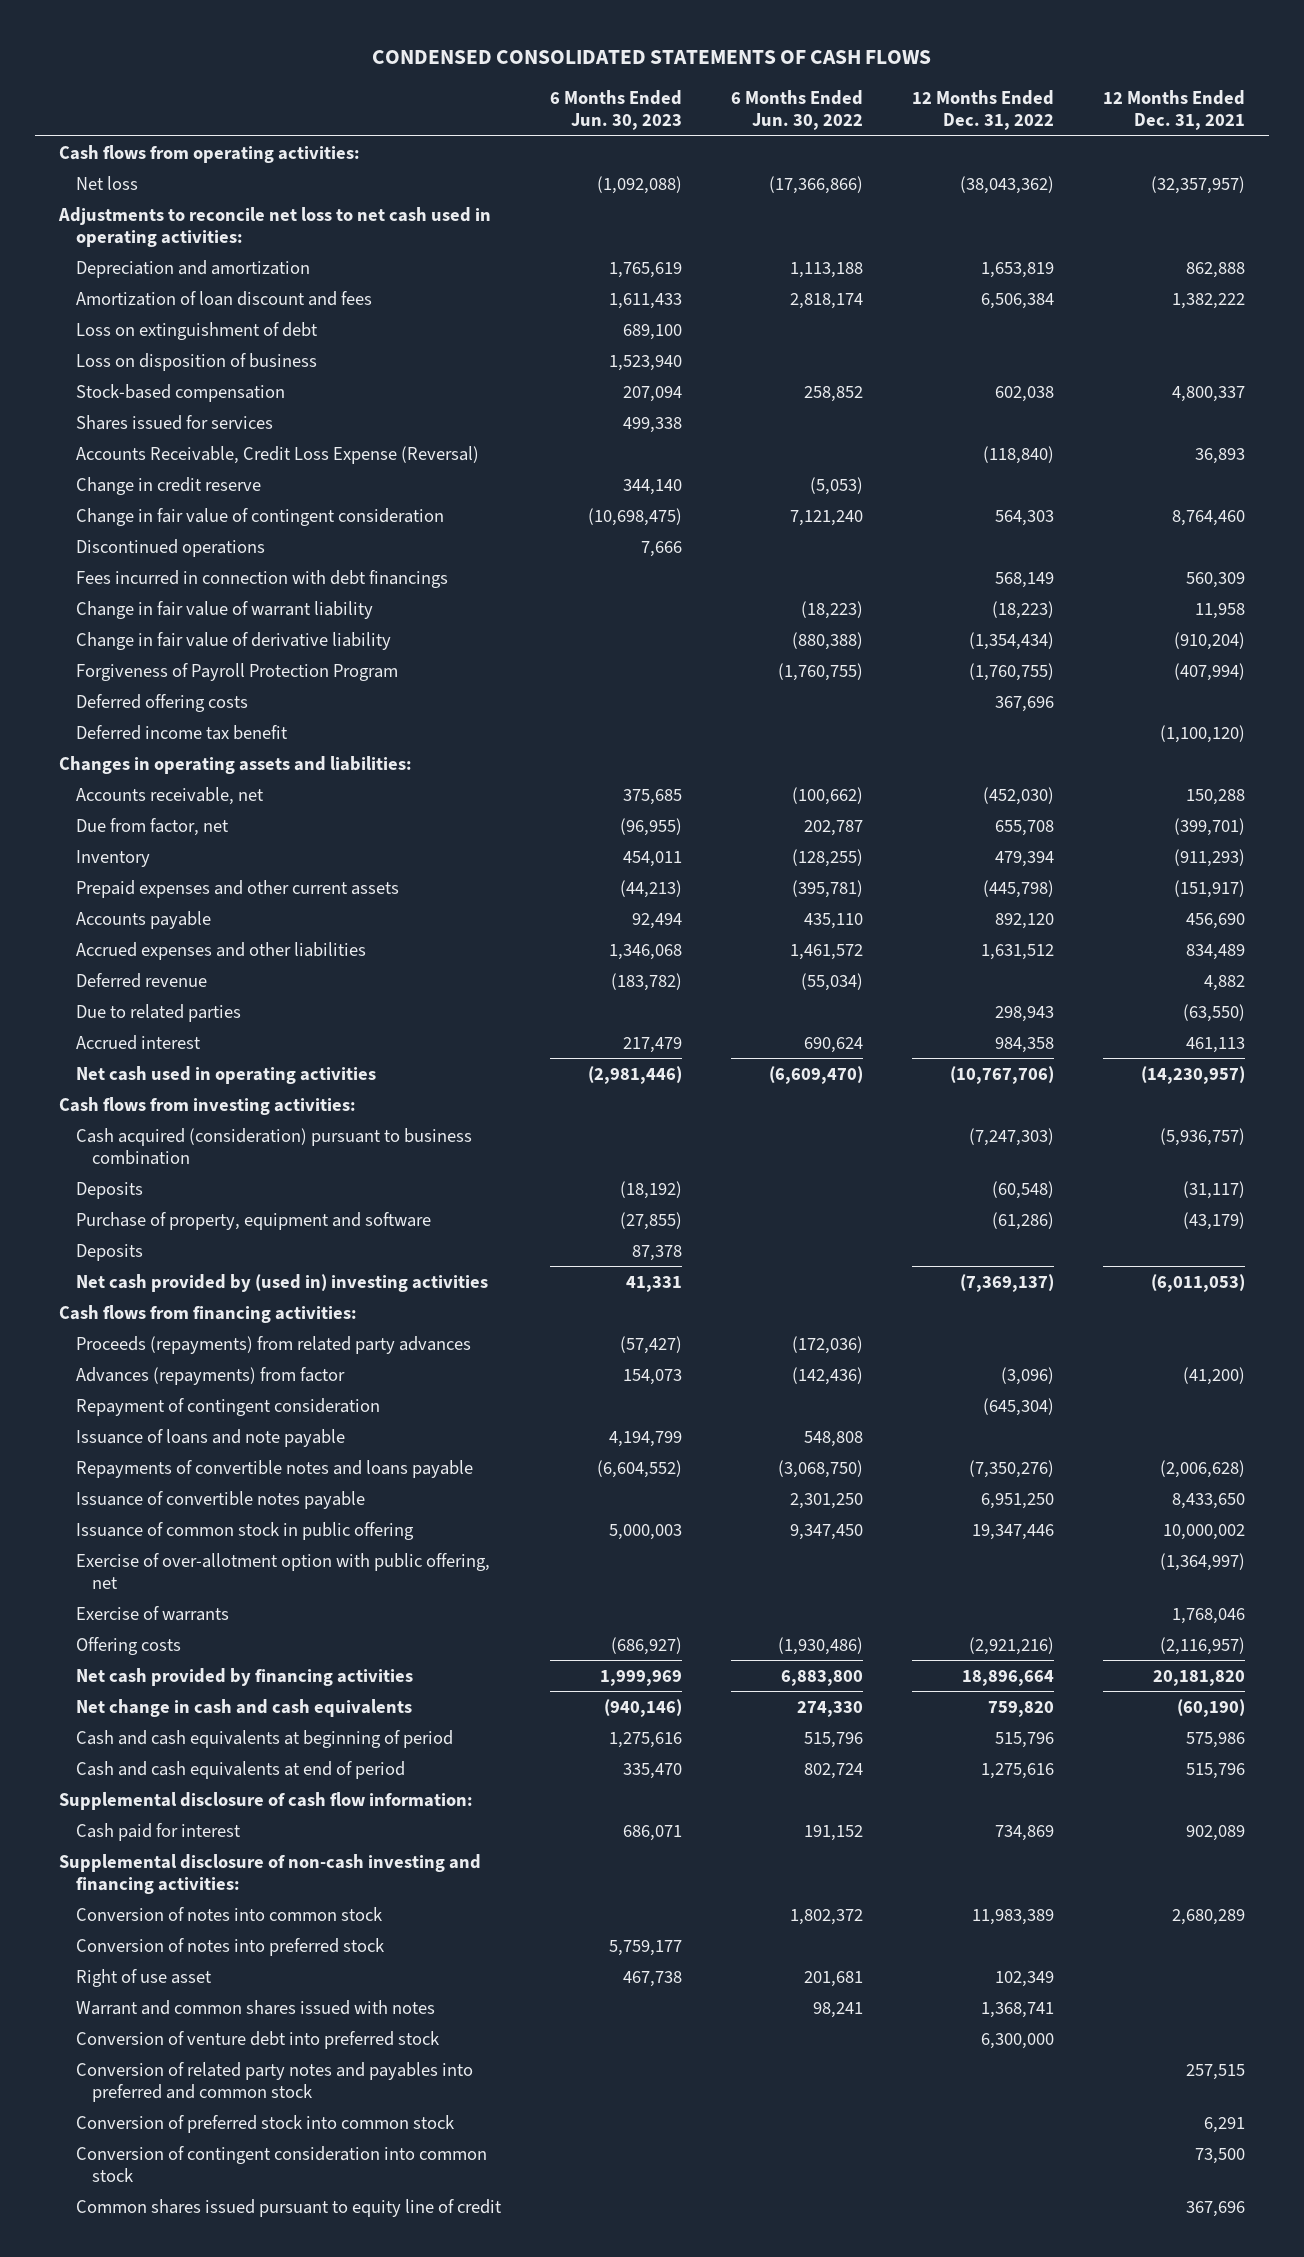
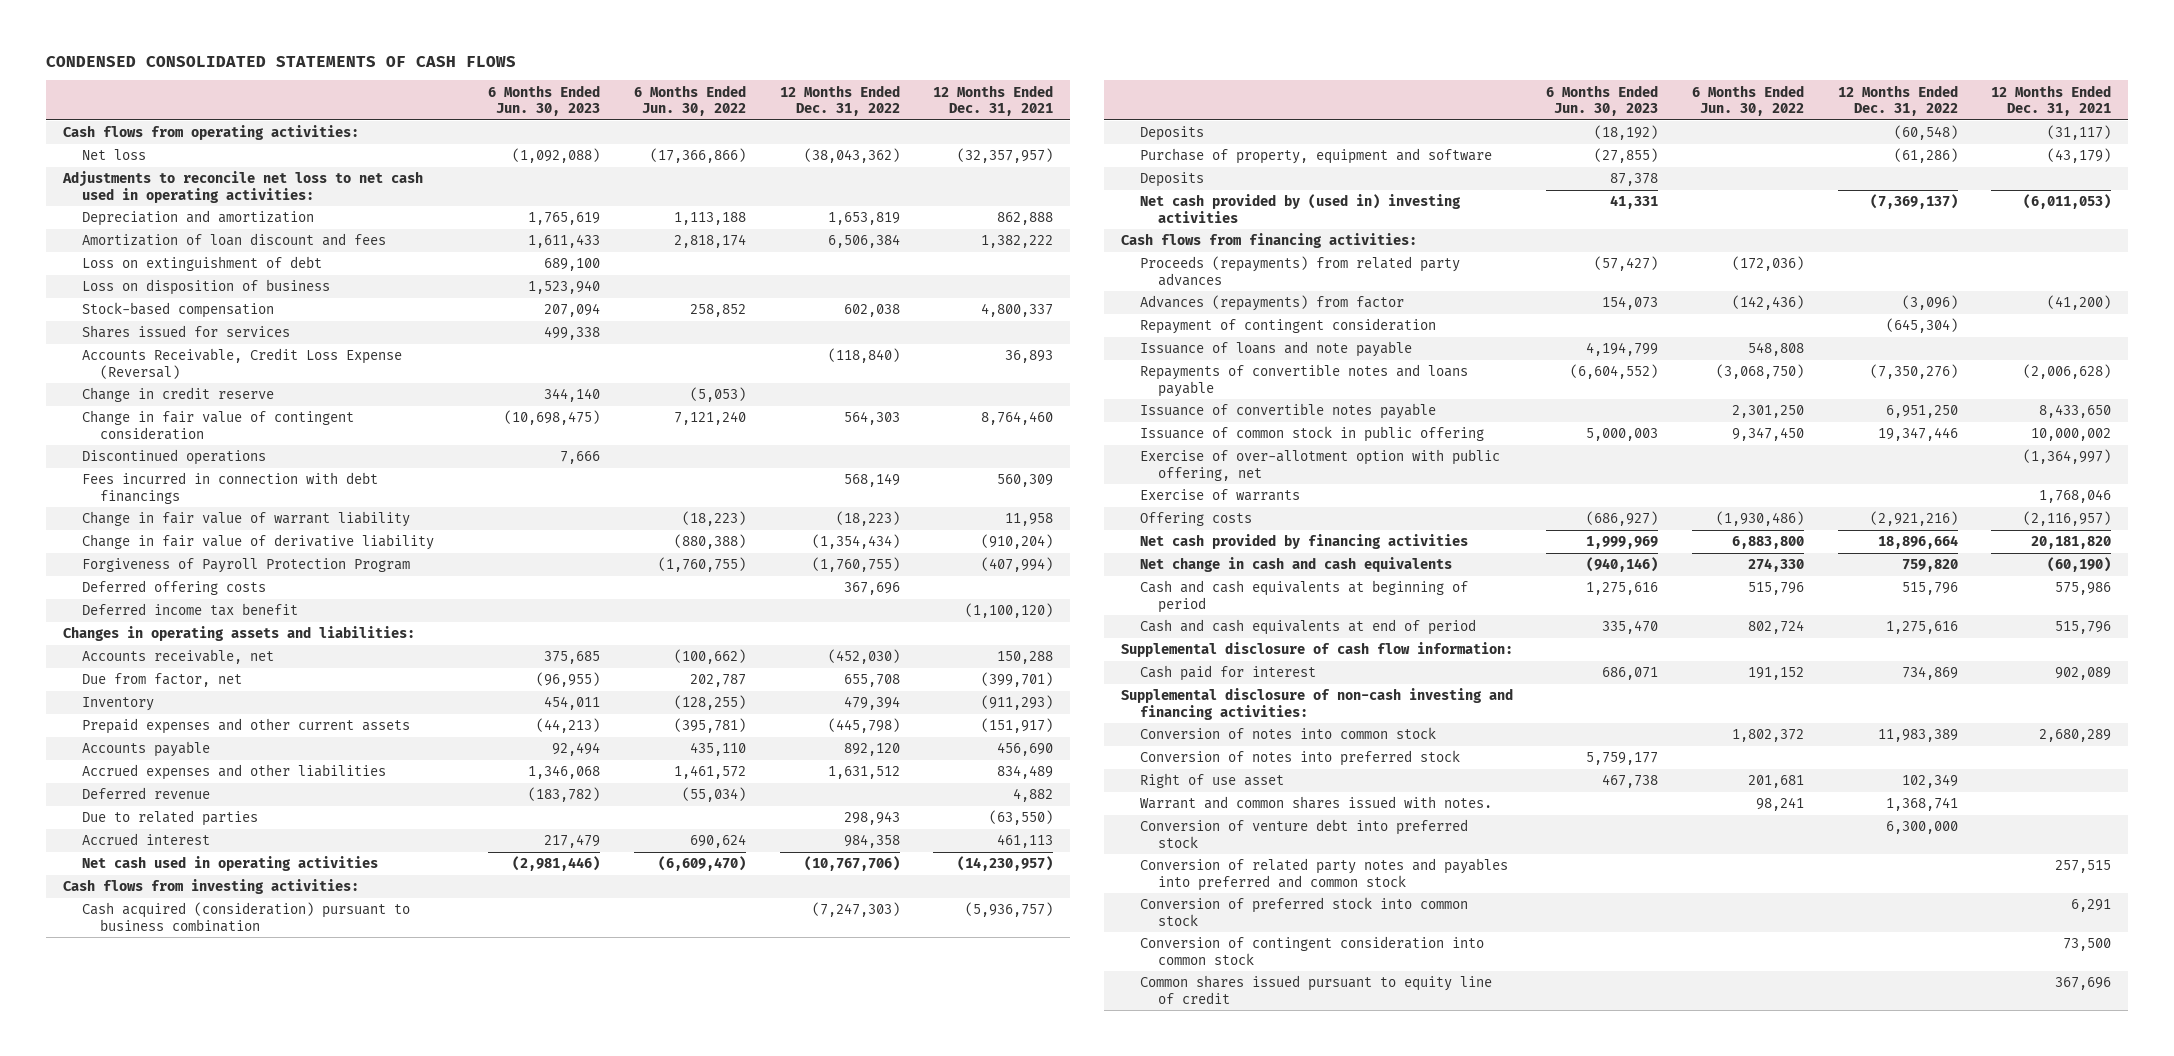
- Warrant and common shares issued with notes | | 98,241 | 1,368,741 |
+ Warrant and common shares issued with notes. | | 98,241 | 1,368,741 |

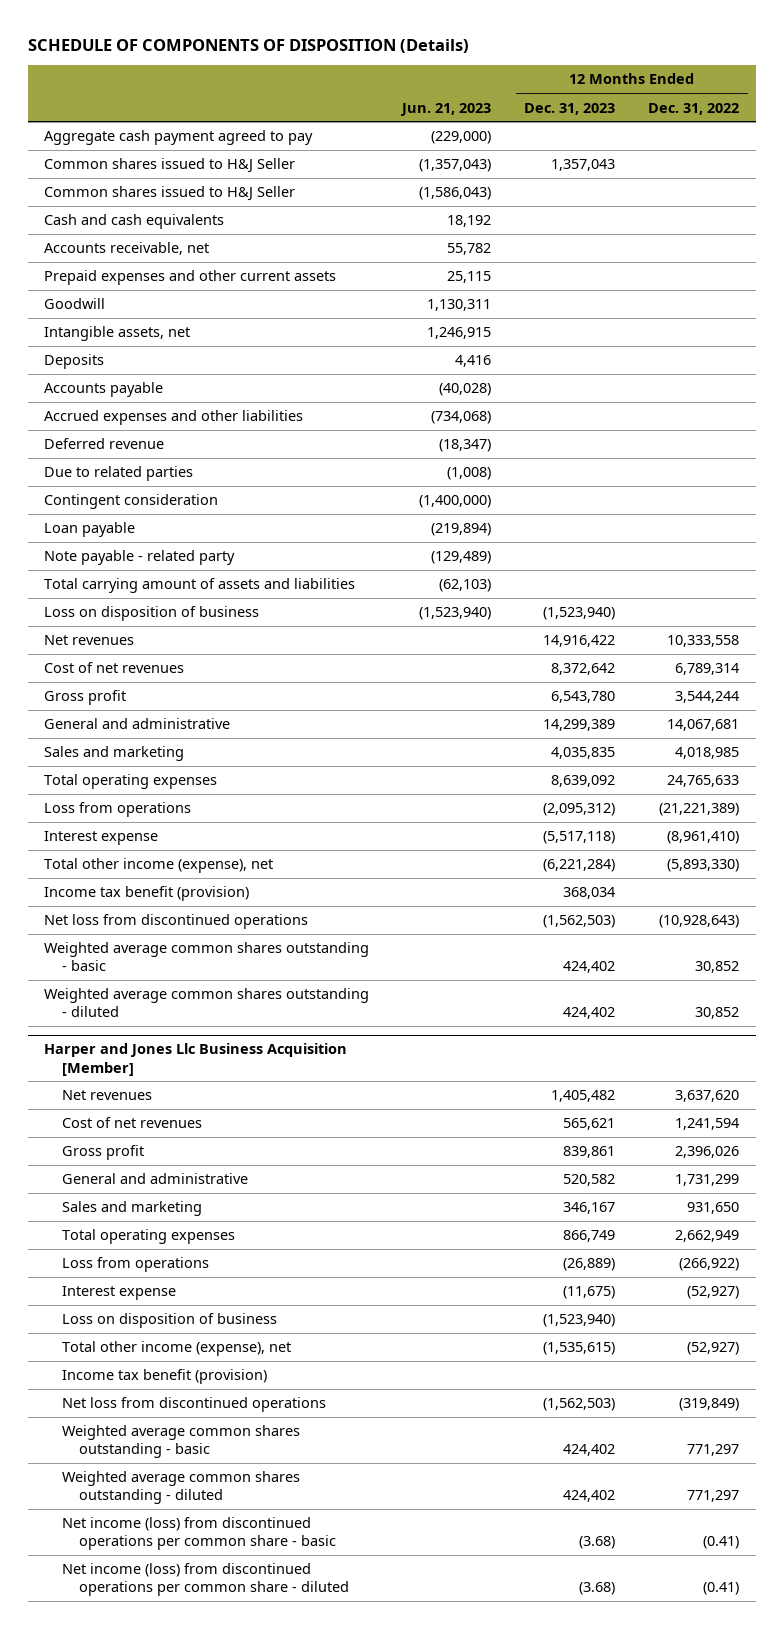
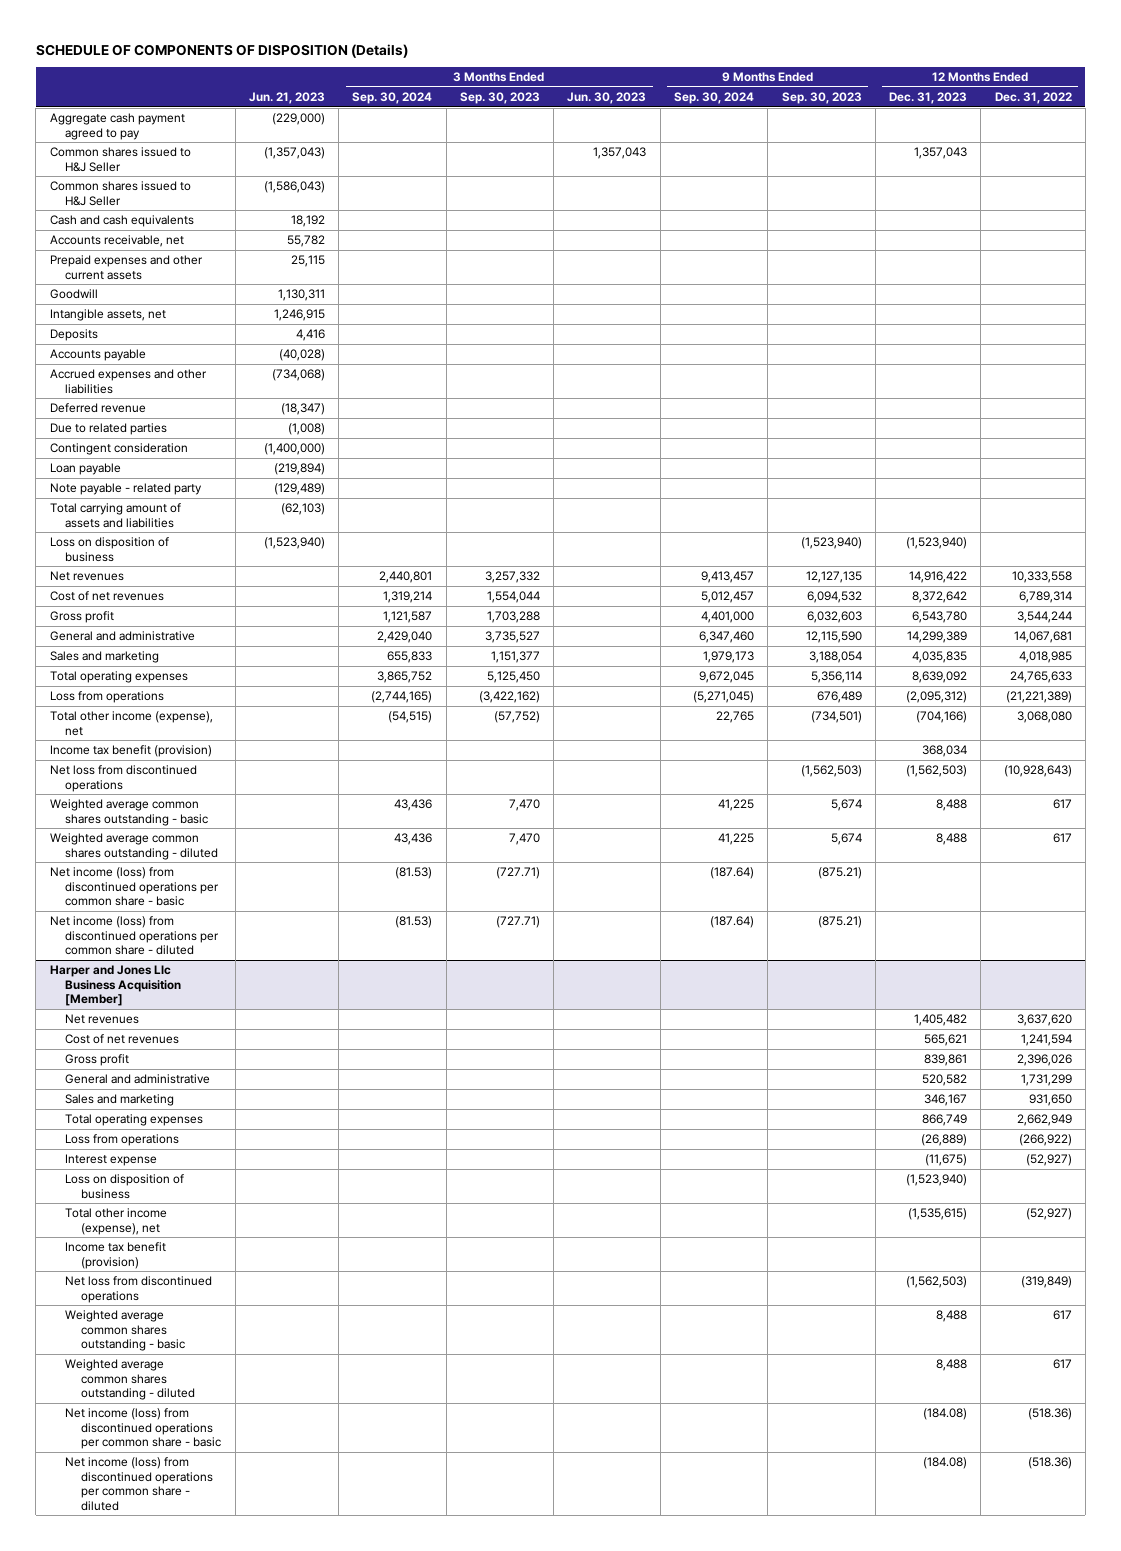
- | Jun. 21, 2023 | 12 Months Ended Dec. 31, 2023 | 12 Months Ended Dec. 31, 2022
+ | Jun. 21, 2023 | 3 Months Ended Sep. 30, 2024 | 3 Months Ended Sep. 30, 2023 | 3 Months Ended Jun. 30, 2023 | 9 Months Ended Sep. 30, 2024 | 9 Months Ended Sep. 30, 2023 | 12 Months Ended Dec. 31, 2023 | 12 Months Ended Dec. 31, 2022
- Interest expense | | (5,517,118) | (8,961,410)
- Total other income (expense), net | | (6,221,284) | (5,893,330)
+ Total other income (expense), net | | (54,515) | (57,752) | | 22,765 | (734,501) | (704,166) | 3,068,080
- Weighted average common shares outstanding - basic | | 424,402 | 30,852
- Weighted average common shares outstanding - diluted | | 424,402 | 30,852
+ Weighted average common shares outstanding - basic | | 43,436 | 7,470 | | 41,225 | 5,674 | 8,488 | 617
+ Weighted average common shares outstanding - diluted | | 43,436 | 7,470 | | 41,225 | 5,674 | 8,488 | 617
+ Net income (loss) from discontinued operations per common share - basic | | (81.53) | (727.71) | | (187.64) | (875.21) | |
+ Net income (loss) from discontinued operations per common share - diluted | | (81.53) | (727.71) | | (187.64) | (875.21) | |
@ Harper and Jones Llc Business Acquisition [Member]
- Weighted average common shares outstanding - basic | | 424,402 | 771,297
- Weighted average common shares outstanding - diluted | | 424,402 | 771,297
- Net income (loss) from discontinued operations per common share - basic | | (3.68) | (0.41)
- Net income (loss) from discontinued operations per common share - diluted | | (3.68) | (0.41)
+ Weighted average common shares outstanding - basic | | | | | | | 8,488 | 617
+ Weighted average common shares outstanding - diluted | | | | | | | 8,488 | 617
+ Net income (loss) from discontinued operations per common share - basic | | | | | | | (184.08) | (518.36)
+ Net income (loss) from discontinued operations per common share - diluted | | | | | | | (184.08) | (518.36)

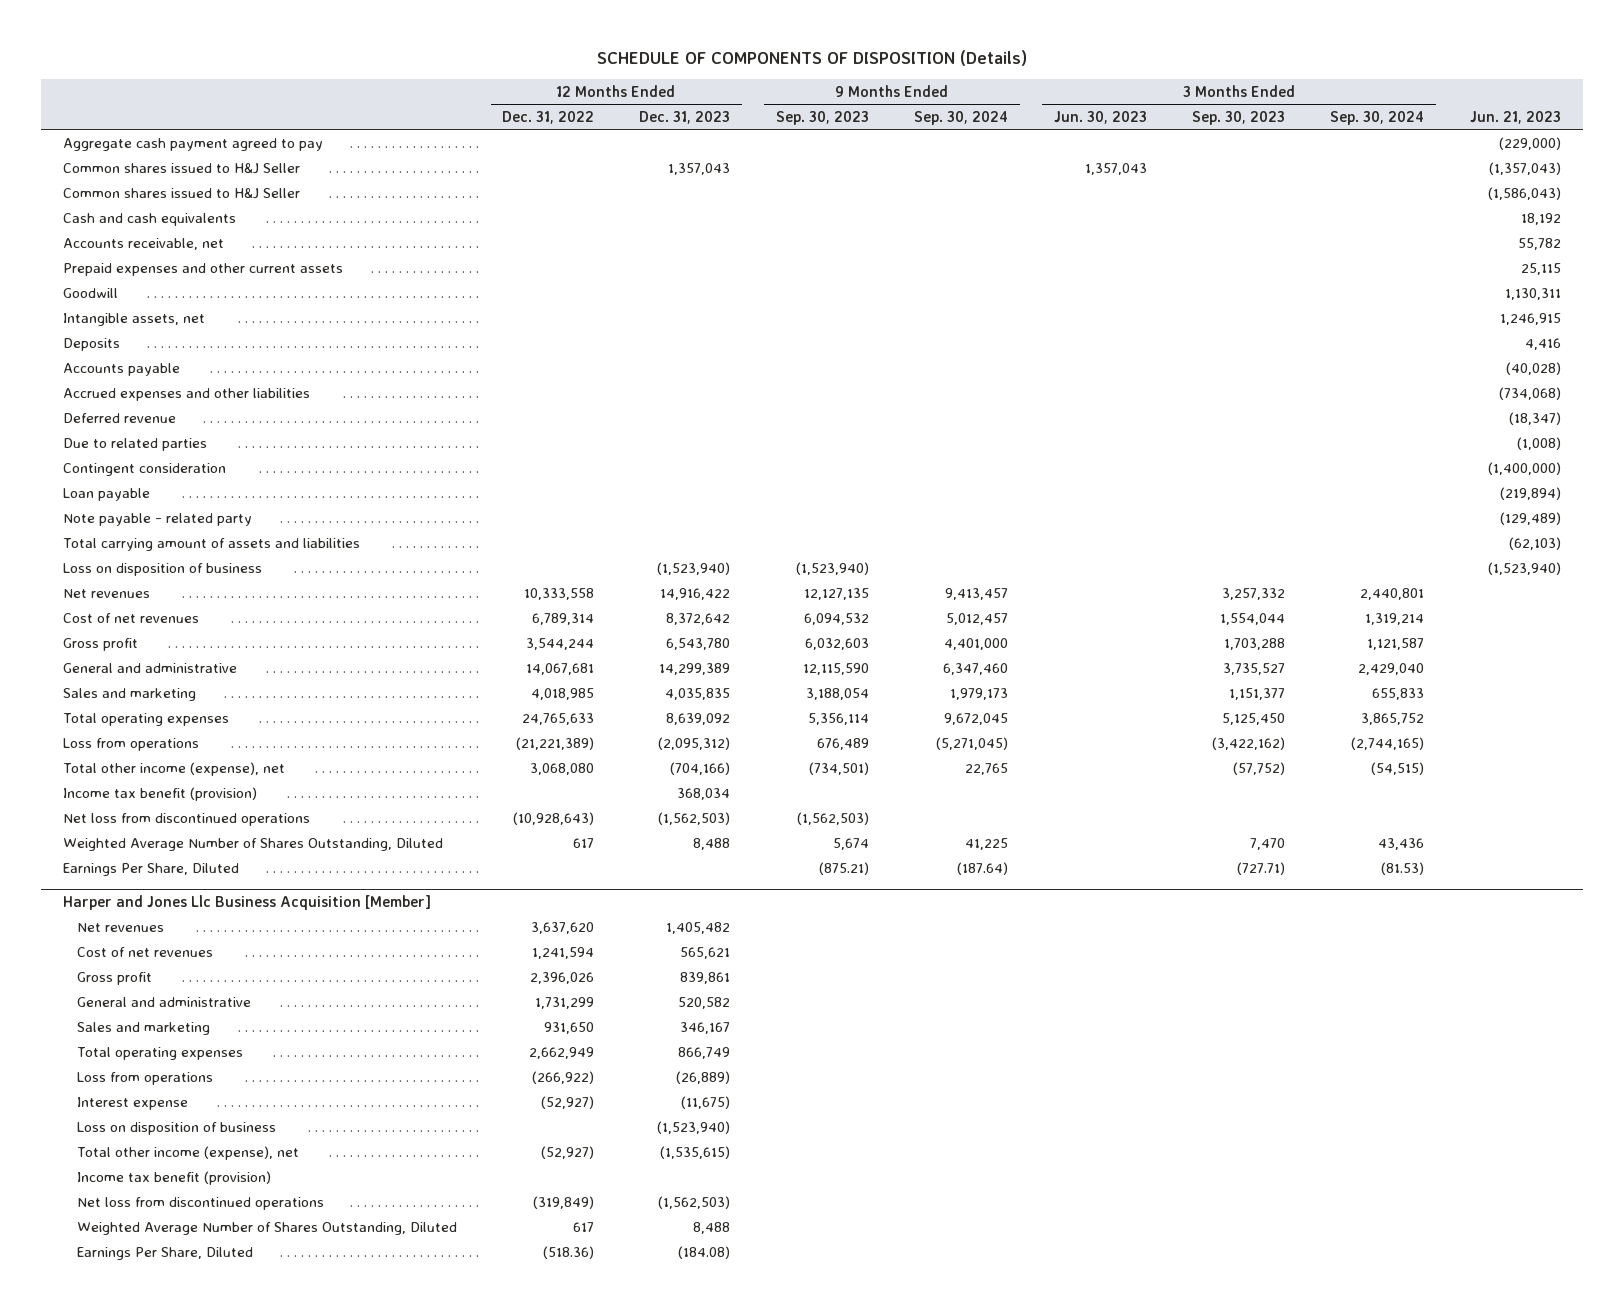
- | Jun. 21, 2023 | 3 Months Ended Sep. 30, 2024 | 3 Months Ended Sep. 30, 2023 | 3 Months Ended Jun. 30, 2023 | 9 Months Ended Sep. 30, 2024 | 9 Months Ended Sep. 30, 2023 | 12 Months Ended Dec. 31, 2023 | 12 Months Ended Dec. 31, 2022
+ | 12 Months Ended Dec. 31, 2022 | 12 Months Ended Dec. 31, 2023 | 9 Months Ended Sep. 30, 2023 | 9 Months Ended Sep. 30, 2024 | 3 Months Ended Jun. 30, 2023 | 3 Months Ended Sep. 30, 2023 | 3 Months Ended Sep. 30, 2024 | Jun. 21, 2023
- Weighted average common shares outstanding - basic | | 43,436 | 7,470 | | 41,225 | 5,674 | 8,488 | 617
- Weighted average common shares outstanding - diluted | | 43,436 | 7,470 | | 41,225 | 5,674 | 8,488 | 617
- Net income (loss) from discontinued operations per common share - basic | | (81.53) | (727.71) | | (187.64) | (875.21) | |
- Net income (loss) from discontinued operations per common share - diluted | | (81.53) | (727.71) | | (187.64) | (875.21) | |
+ Weighted Average Number of Shares Outstanding, Diluted | 617 | 8,488 | 5,674 | 41,225 | | 7,470 | 43,436 |
+ Earnings Per Share, Diluted | | | (875.21) | (187.64) | | (727.71) | (81.53) |
@ Harper and Jones Llc Business Acquisition [Member]
- Weighted average common shares outstanding - basic | | | | | | | 8,488 | 617
- Weighted average common shares outstanding - diluted | | | | | | | 8,488 | 617
- Net income (loss) from discontinued operations per common share - basic | | | | | | | (184.08) | (518.36)
- Net income (loss) from discontinued operations per common share - diluted | | | | | | | (184.08) | (518.36)
+ Weighted Average Number of Shares Outstanding, Diluted | 617 | 8,488 | | | | | |
+ Earnings Per Share, Diluted | (518.36) | (184.08) | | | | | |

